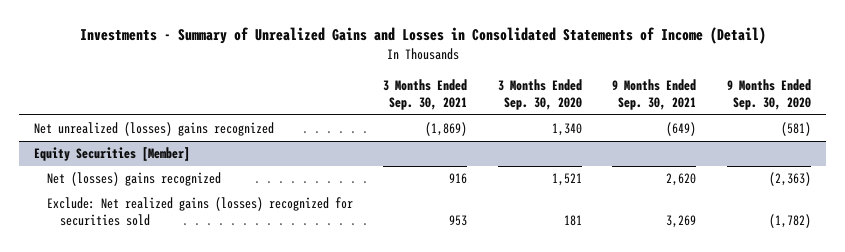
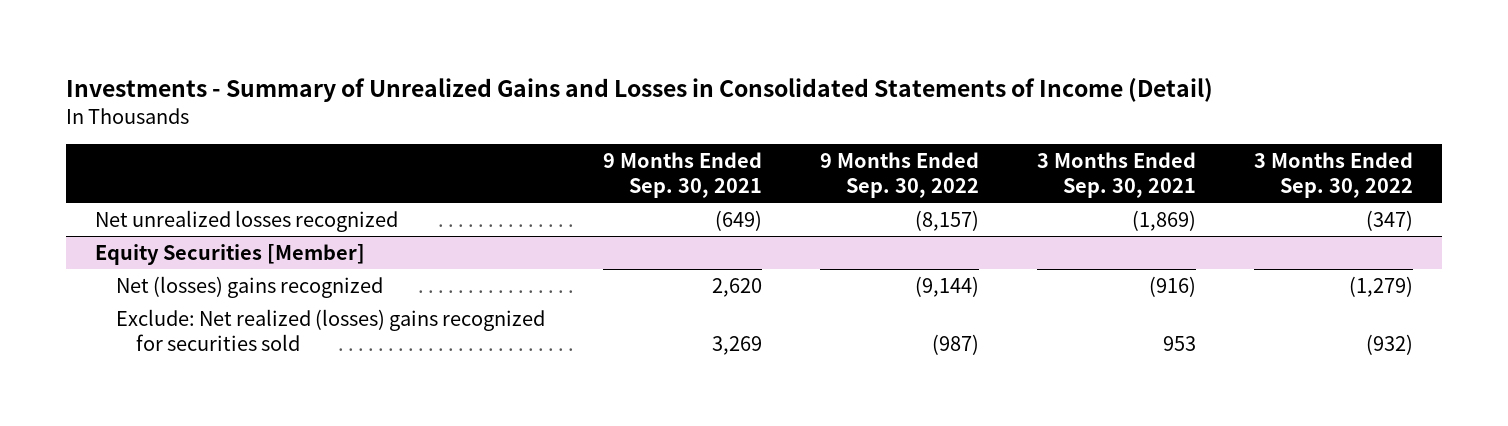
- | 3 Months Ended Sep. 30, 2021 | 3 Months Ended Sep. 30, 2020 | 9 Months Ended Sep. 30, 2021 | 9 Months Ended Sep. 30, 2020
+ | 9 Months Ended Sep. 30, 2021 | 9 Months Ended Sep. 30, 2022 | 3 Months Ended Sep. 30, 2021 | 3 Months Ended Sep. 30, 2022
- Net unrealized (losses) gains recognized | (1,869) | 1,340 | (649) | (581)
+ Net unrealized losses recognized | (649) | (8,157) | (1,869) | (347)
@ Equity Securities [Member]
- Net (losses) gains recognized | 916 | 1,521 | 2,620 | (2,363)
- Exclude: Net realized gains (losses) recognized for securities sold | 953 | 181 | 3,269 | (1,782)
+ Net (losses) gains recognized | 2,620 | (9,144) | (916) | (1,279)
+ Exclude: Net realized (losses) gains recognized for securities sold | 3,269 | (987) | 953 | (932)

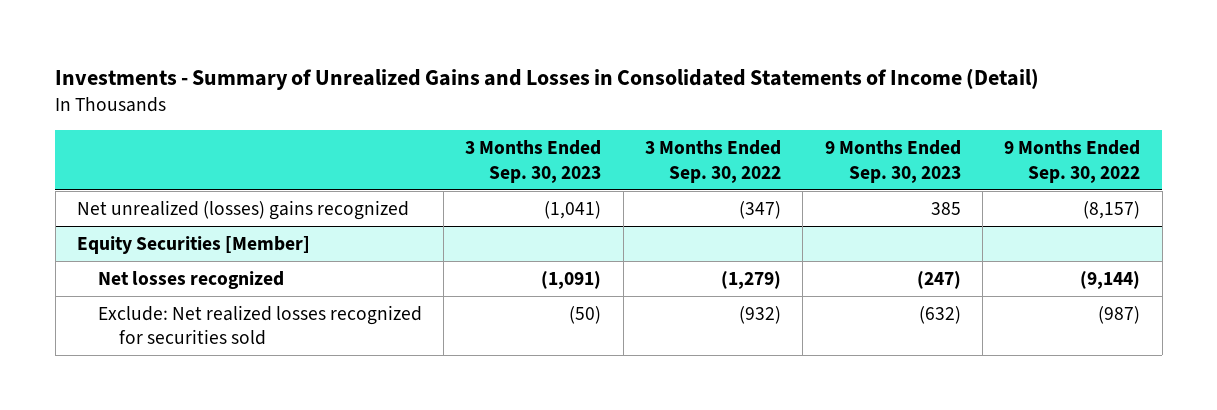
- | 9 Months Ended Sep. 30, 2021 | 9 Months Ended Sep. 30, 2022 | 3 Months Ended Sep. 30, 2021 | 3 Months Ended Sep. 30, 2022
+ | 3 Months Ended Sep. 30, 2023 | 3 Months Ended Sep. 30, 2022 | 9 Months Ended Sep. 30, 2023 | 9 Months Ended Sep. 30, 2022
- Net unrealized losses recognized | (649) | (8,157) | (1,869) | (347)
+ Net unrealized (losses) gains recognized | (1,041) | (347) | 385 | (8,157)
@ Equity Securities [Member]
- Net (losses) gains recognized | 2,620 | (9,144) | (916) | (1,279)
- Exclude: Net realized (losses) gains recognized for securities sold | 3,269 | (987) | 953 | (932)
+ Net losses recognized | (1,091) | (1,279) | (247) | (9,144)
+ Exclude: Net realized losses recognized for securities sold | (50) | (932) | (632) | (987)

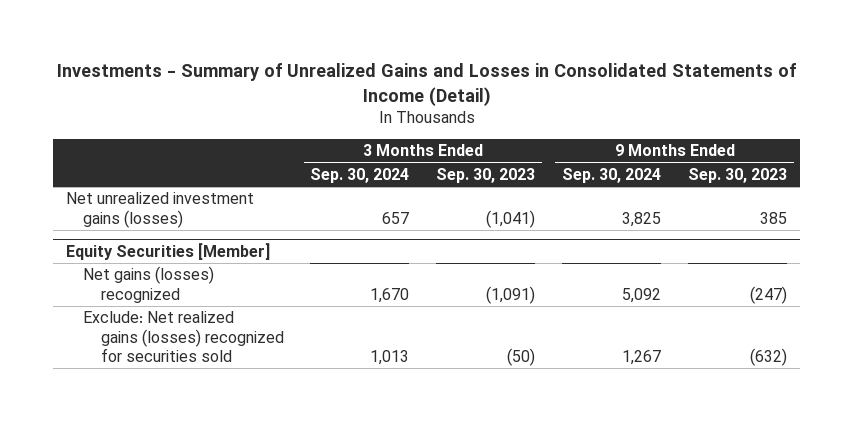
- | 3 Months Ended Sep. 30, 2023 | 3 Months Ended Sep. 30, 2022 | 9 Months Ended Sep. 30, 2023 | 9 Months Ended Sep. 30, 2022
+ | 3 Months Ended Sep. 30, 2024 | 3 Months Ended Sep. 30, 2023 | 9 Months Ended Sep. 30, 2024 | 9 Months Ended Sep. 30, 2023
- Net unrealized (losses) gains recognized | (1,041) | (347) | 385 | (8,157)
+ Net unrealized investment gains (losses) | 657 | (1,041) | 3,825 | 385
@ Equity Securities [Member]
- Net losses recognized | (1,091) | (1,279) | (247) | (9,144)
- Exclude: Net realized losses recognized for securities sold | (50) | (932) | (632) | (987)
+ Net gains (losses) recognized | 1,670 | (1,091) | 5,092 | (247)
+ Exclude: Net realized gains (losses) recognized for securities sold | 1,013 | (50) | 1,267 | (632)

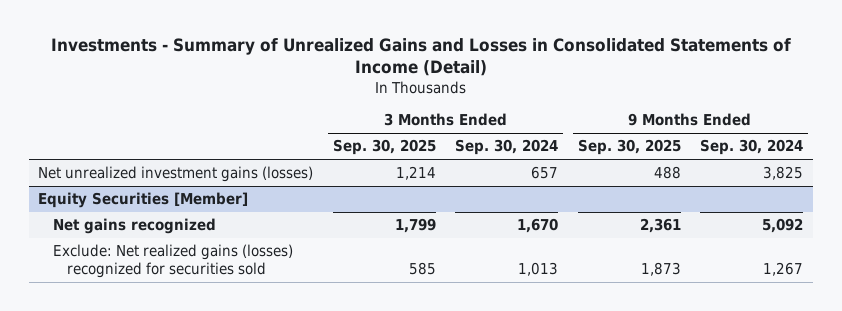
- | 3 Months Ended Sep. 30, 2024 | 3 Months Ended Sep. 30, 2023 | 9 Months Ended Sep. 30, 2024 | 9 Months Ended Sep. 30, 2023
+ | 3 Months Ended Sep. 30, 2025 | 3 Months Ended Sep. 30, 2024 | 9 Months Ended Sep. 30, 2025 | 9 Months Ended Sep. 30, 2024
@ Equity Securities [Member]
- Net gains (losses) recognized | 1,670 | (1,091) | 5,092 | (247)
+ Net gains recognized | 1,799 | 1,670 | 2,361 | 5,092

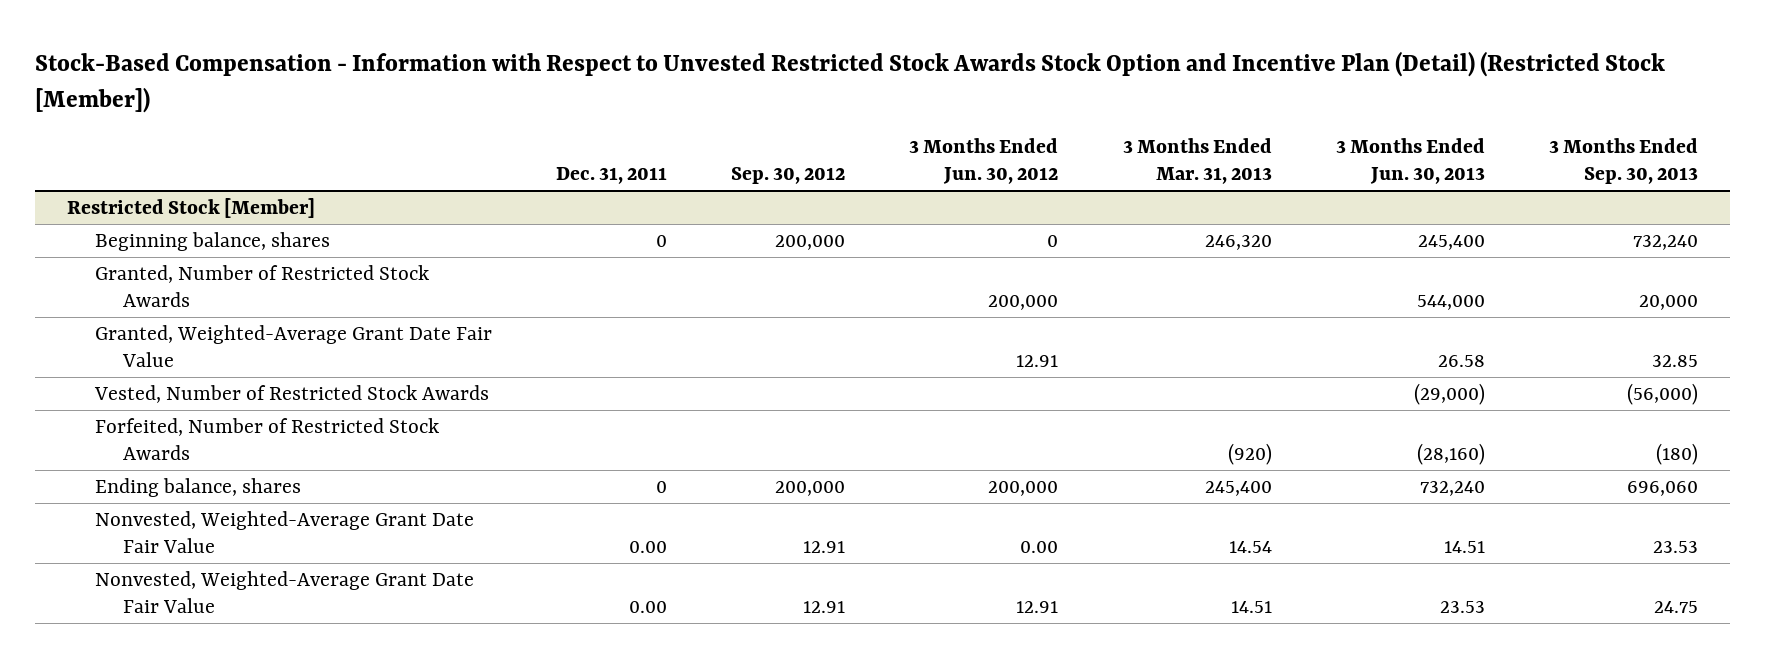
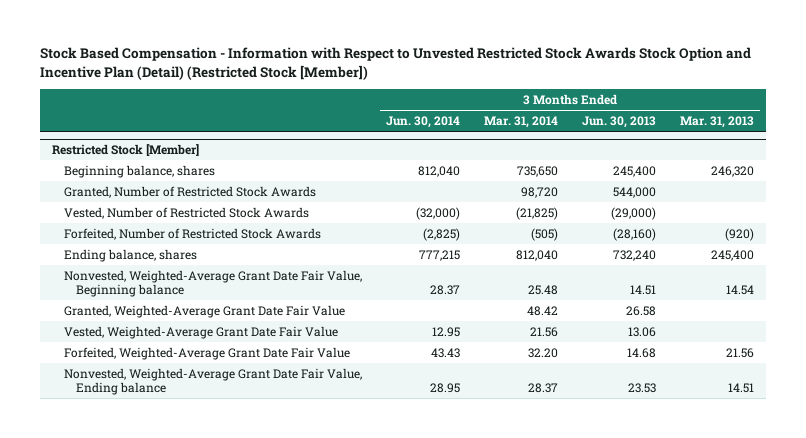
- Stock-Based Compensation - Information with Respect to Unvested Restricted Stock Awards Stock Option and Incentive Plan (Detail) (Restricted Stock [Member])
+ Stock Based Compensation - Information with Respect to Unvested Restricted Stock Awards Stock Option and Incentive Plan (Detail) (Restricted Stock [Member])
- | Dec. 31, 2011 | Sep. 30, 2012 | 3 Months Ended Jun. 30, 2012 | 3 Months Ended Mar. 31, 2013 | 3 Months Ended Jun. 30, 2013 | 3 Months Ended Sep. 30, 2013
+ | 3 Months Ended Jun. 30, 2014 | 3 Months Ended Mar. 31, 2014 | 3 Months Ended Jun. 30, 2013 | 3 Months Ended Mar. 31, 2013
@ Restricted Stock [Member]
- Nonvested, Weighted-Average Grant Date Fair Value | 0.00 | 12.91 | 0.00 | 14.54 | 14.51 | 23.53
- Nonvested, Weighted-Average Grant Date Fair Value | 0.00 | 12.91 | 12.91 | 14.51 | 23.53 | 24.75
+ Nonvested, Weighted-Average Grant Date Fair Value, Beginning balance | 28.37 | 25.48 | 14.51 | 14.54
moved down: Granted, Weighted-Average Grant Date Fair Value | | 48.42 | 26.58 |
+ Vested, Weighted-Average Grant Date Fair Value | 12.95 | 21.56 | 13.06 |
+ Forfeited, Weighted-Average Grant Date Fair Value | 43.43 | 32.20 | 14.68 | 21.56
+ Nonvested, Weighted-Average Grant Date Fair Value, Ending balance | 28.95 | 28.37 | 23.53 | 14.51

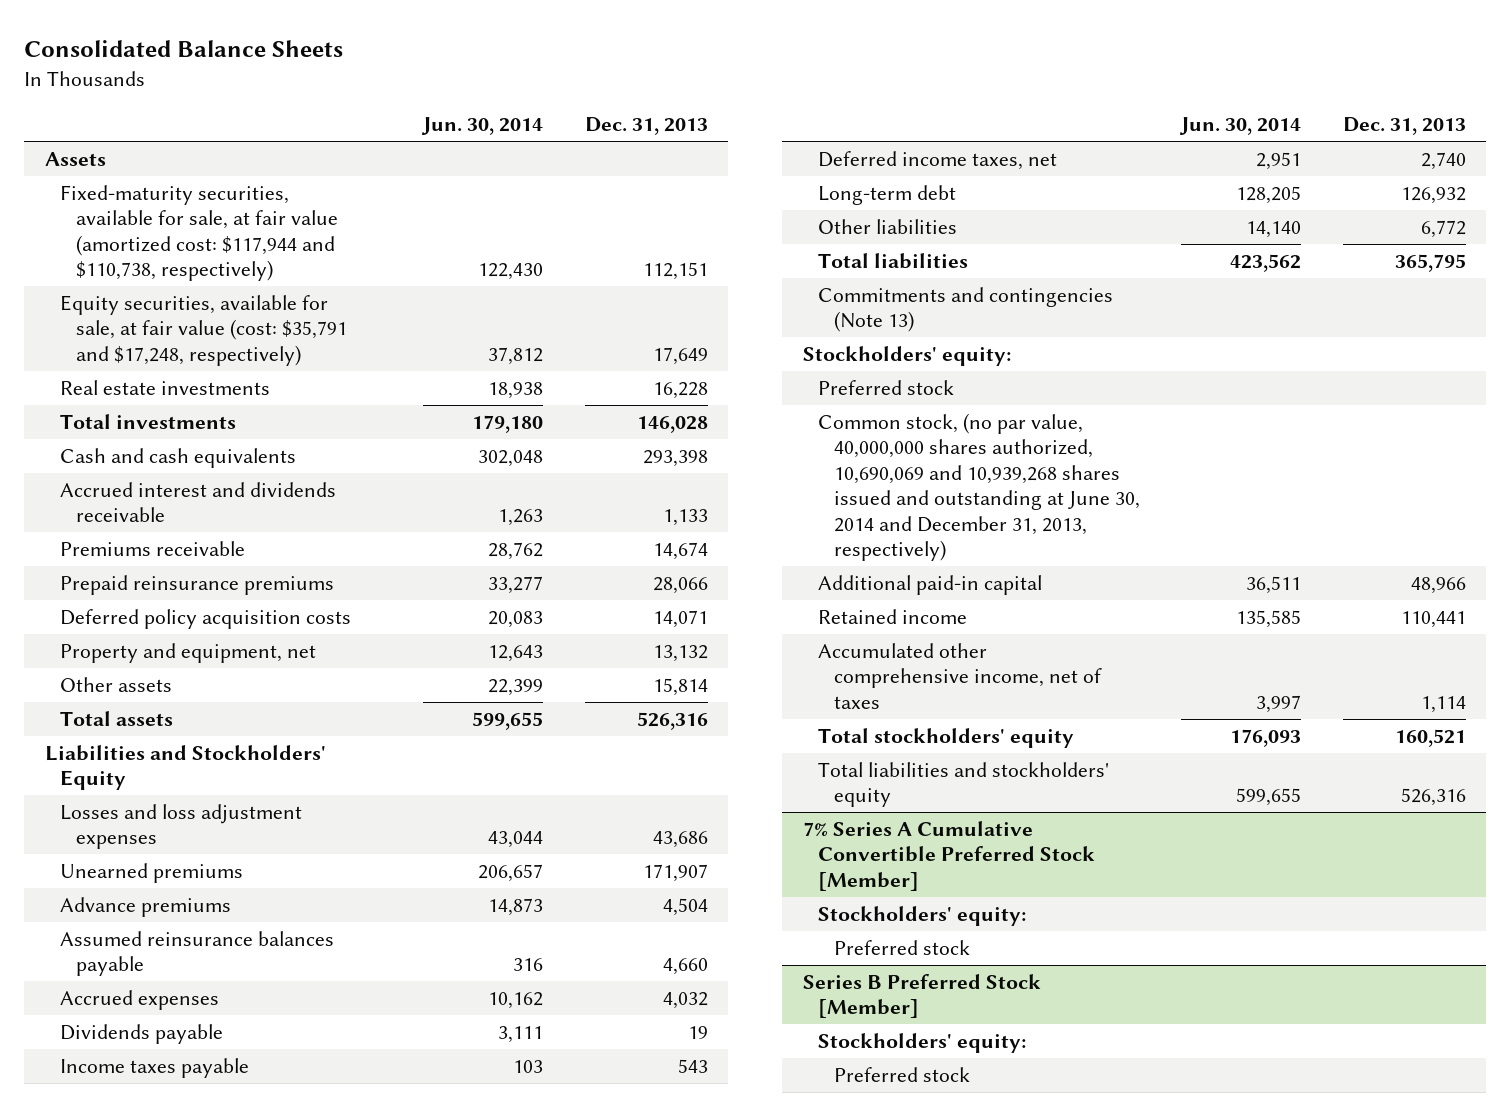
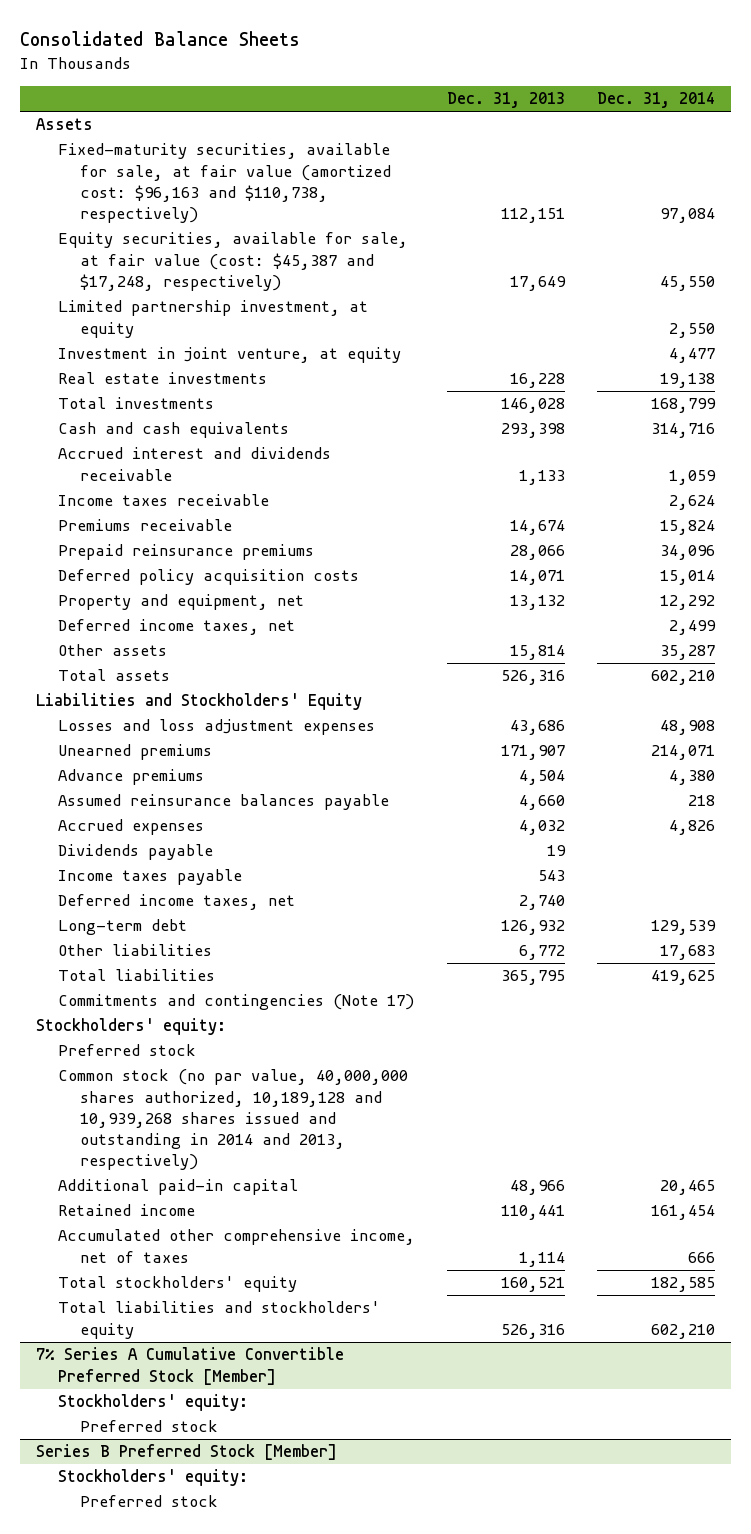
- | Jun. 30, 2014 | Dec. 31, 2013
+ | Dec. 31, 2013 | Dec. 31, 2014
- Fixed-maturity securities, available for sale, at fair value (amortized cost: $117,944 and $110,738, respectively) | 122,430 | 112,151
- Equity securities, available for sale, at fair value (cost: $35,791 and $17,248, respectively) | 37,812 | 17,649
+ Fixed-maturity securities, available for sale, at fair value (amortized cost: $96,163 and $110,738, respectively) | 112,151 | 97,084
+ Equity securities, available for sale, at fair value (cost: $45,387 and $17,248, respectively) | 17,649 | 45,550
+ Limited partnership investment, at equity | | 2,550
+ Investment in joint venture, at equity | | 4,477
+ Income taxes receivable | | 2,624
+ Deferred income taxes, net | | 2,499
- Commitments and contingencies (Note 13)
+ Commitments and contingencies (Note 17)
- Common stock, (no par value, 40,000,000 shares authorized, 10,690,069 and 10,939,268 shares issued and outstanding at June 30, 2014 and December 31, 2013, respectively)
+ Common stock (no par value, 40,000,000 shares authorized, 10,189,128 and 10,939,268 shares issued and outstanding in 2014 and 2013, respectively)

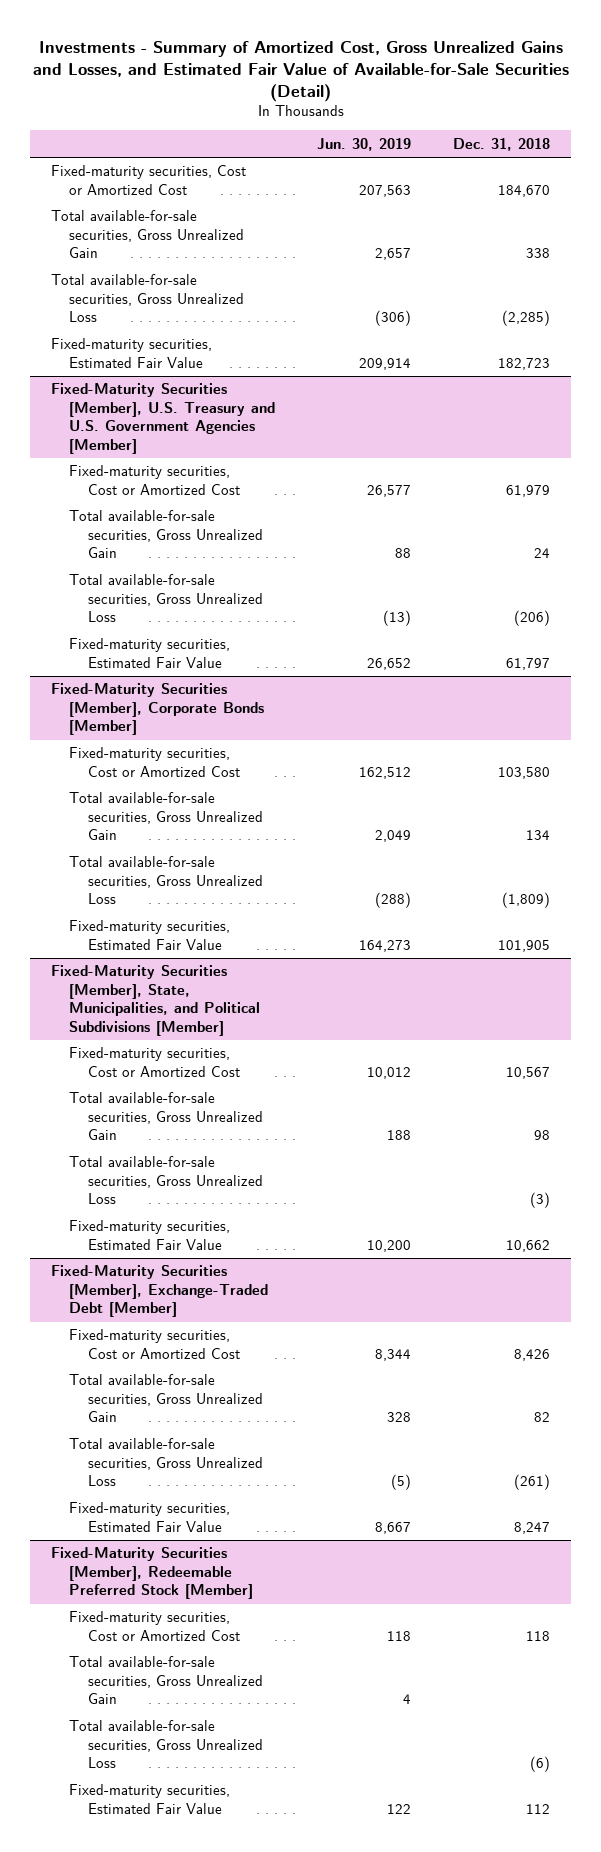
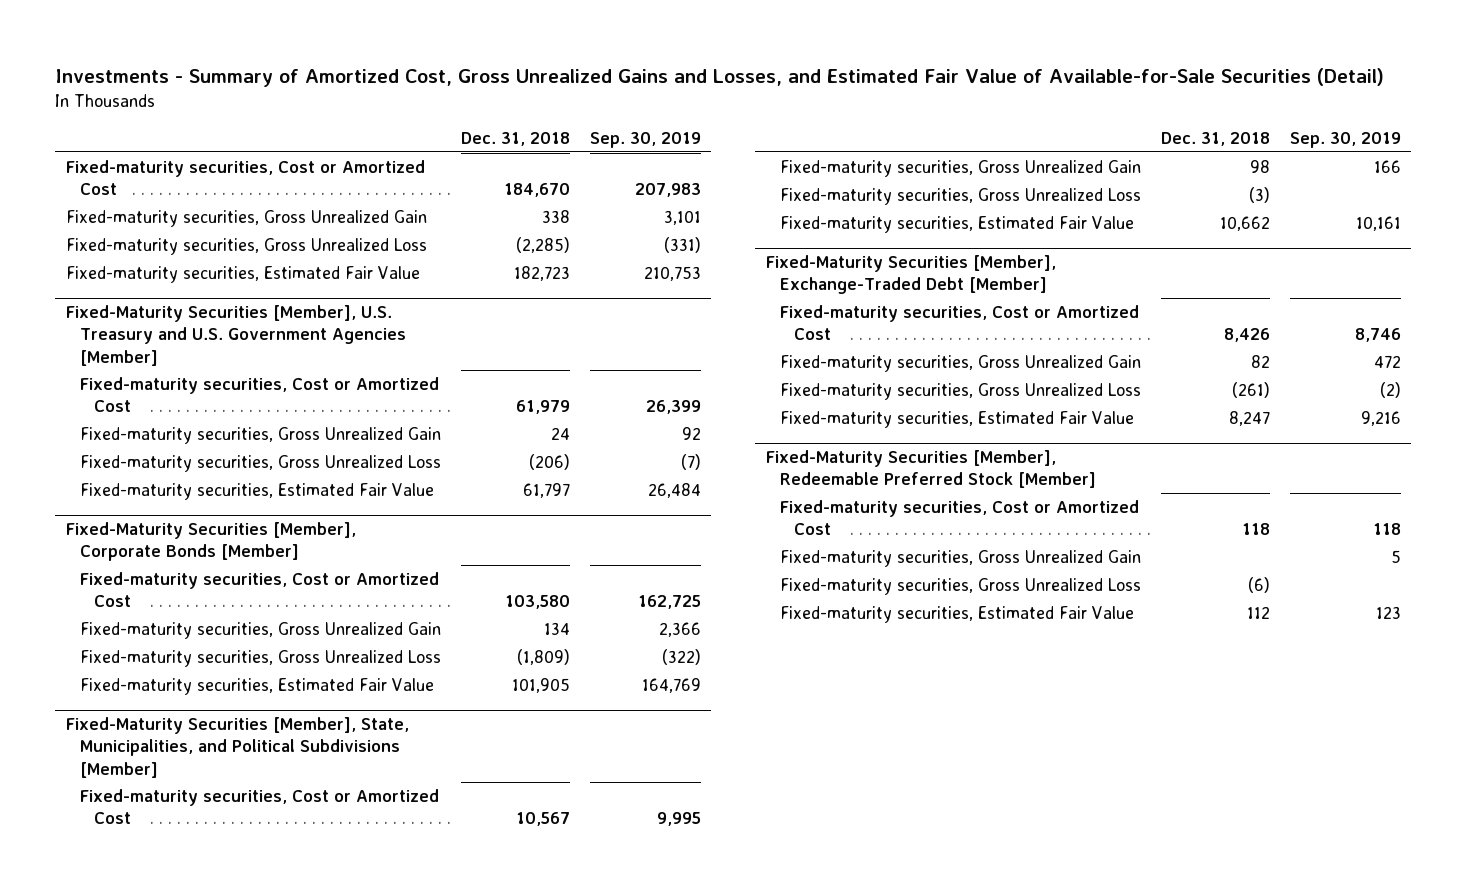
- | Jun. 30, 2019 | Dec. 31, 2018
+ | Dec. 31, 2018 | Sep. 30, 2019
- Total available-for-sale securities, Gross Unrealized Gain | 2,657 | 338
- Total available-for-sale securities, Gross Unrealized Loss | (306) | (2,285)
+ Fixed-maturity securities, Gross Unrealized Gain | 338 | 3,101
+ Fixed-maturity securities, Gross Unrealized Loss | (2,285) | (331)
@ Fixed-Maturity Securities [Member], U.S. Treasury and U.S. Government Agencies [Member]
- Total available-for-sale securities, Gross Unrealized Gain | 88 | 24
- Total available-for-sale securities, Gross Unrealized Loss | (13) | (206)
+ Fixed-maturity securities, Gross Unrealized Gain | 24 | 92
+ Fixed-maturity securities, Gross Unrealized Loss | (206) | (7)
@ Fixed-Maturity Securities [Member], Corporate Bonds [Member]
- Total available-for-sale securities, Gross Unrealized Gain | 2,049 | 134
- Total available-for-sale securities, Gross Unrealized Loss | (288) | (1,809)
+ Fixed-maturity securities, Gross Unrealized Gain | 134 | 2,366
+ Fixed-maturity securities, Gross Unrealized Loss | (1,809) | (322)
@ Fixed-Maturity Securities [Member], State, Municipalities, and Political Subdivisions [Member]
- Total available-for-sale securities, Gross Unrealized Gain | 188 | 98
- Total available-for-sale securities, Gross Unrealized Loss | | (3)
+ Fixed-maturity securities, Gross Unrealized Gain | 98 | 166
+ Fixed-maturity securities, Gross Unrealized Loss | (3) |
@ Fixed-Maturity Securities [Member], Exchange-Traded Debt [Member]
- Total available-for-sale securities, Gross Unrealized Gain | 328 | 82
- Total available-for-sale securities, Gross Unrealized Loss | (5) | (261)
+ Fixed-maturity securities, Gross Unrealized Gain | 82 | 472
+ Fixed-maturity securities, Gross Unrealized Loss | (261) | (2)
@ Fixed-Maturity Securities [Member], Redeemable Preferred Stock [Member]
- Total available-for-sale securities, Gross Unrealized Gain | 4 |
- Total available-for-sale securities, Gross Unrealized Loss | | (6)
+ Fixed-maturity securities, Gross Unrealized Gain | | 5
+ Fixed-maturity securities, Gross Unrealized Loss | (6) |

